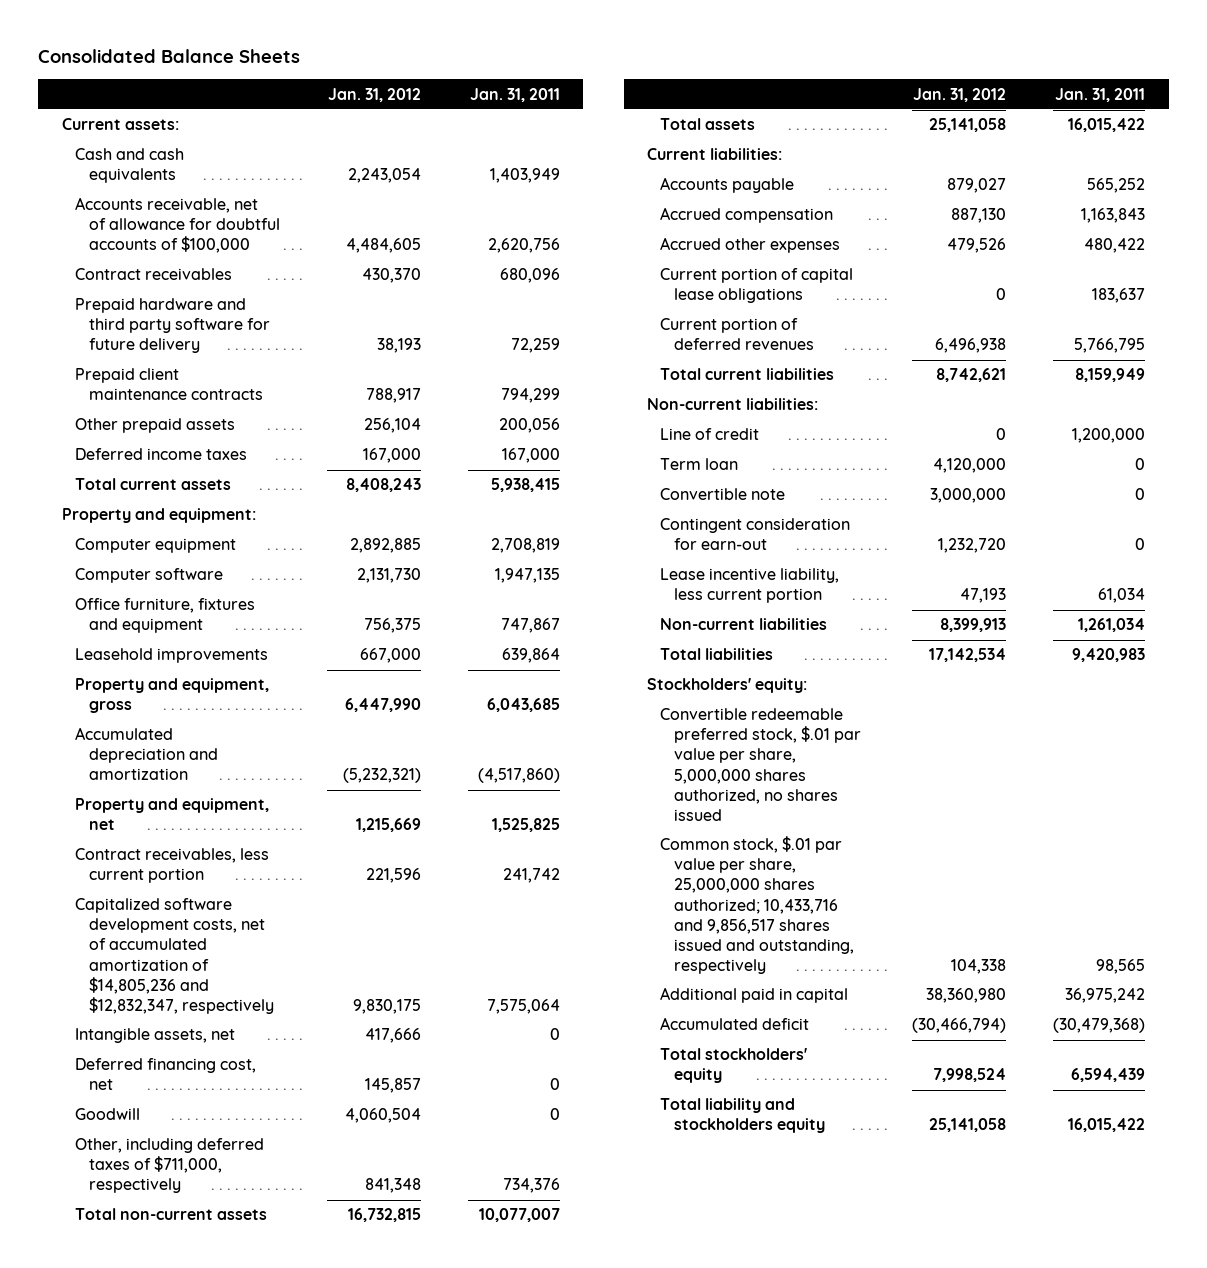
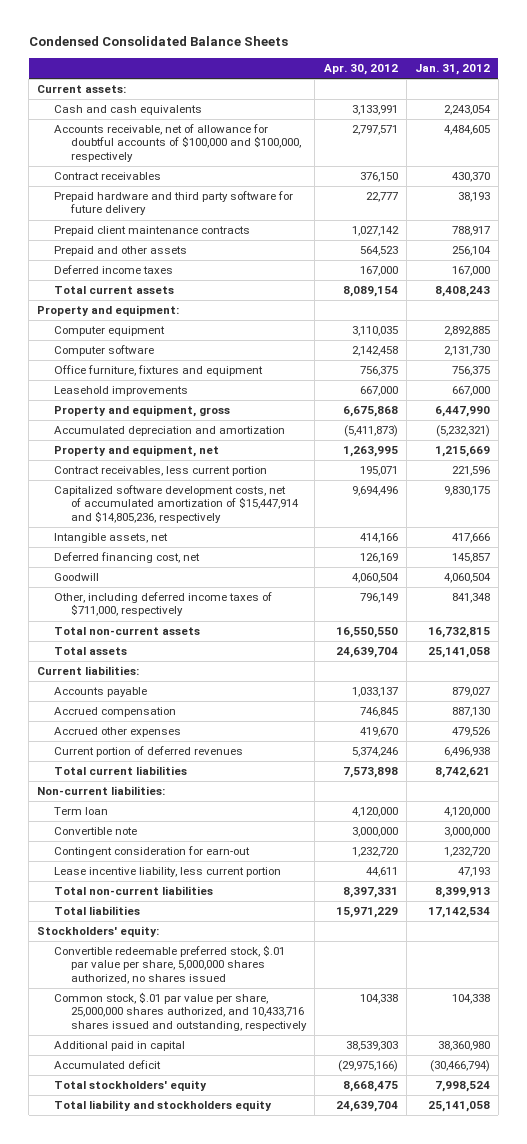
- Consolidated Balance Sheets
+ Condensed Consolidated Balance Sheets
- | Jan. 31, 2012 | Jan. 31, 2011
+ | Apr. 30, 2012 | Jan. 31, 2012
- Accounts receivable, net of allowance for doubtful accounts of $100,000 | 4,484,605 | 2,620,756
+ Accounts receivable, net of allowance for doubtful accounts of $100,000 and $100,000, respectively | 2,797,571 | 4,484,605
- Other prepaid assets | 256,104 | 200,056
+ Prepaid and other assets | 564,523 | 256,104
- Capitalized software development costs, net of accumulated amortization of $14,805,236 and $12,832,347, respectively | 9,830,175 | 7,575,064
+ Capitalized software development costs, net of accumulated amortization of $15,447,914 and $14,805,236, respectively | 9,694,496 | 9,830,175
- Other, including deferred taxes of $711,000, respectively | 841,348 | 734,376
+ Other, including deferred income taxes of $711,000, respectively | 796,149 | 841,348
- Current portion of capital lease obligations | 0 | 183,637
- Line of credit | 0 | 1,200,000
- Non-current liabilities | 8,399,913 | 1,261,034
+ Total non-current liabilities | 8,397,331 | 8,399,913
- Common stock, $.01 par value per share, 25,000,000 shares authorized; 10,433,716 and 9,856,517 shares issued and outstanding, respectively | 104,338 | 98,565
+ Common stock, $.01 par value per share, 25,000,000 shares authorized, and 10,433,716 shares issued and outstanding, respectively | 104,338 | 104,338

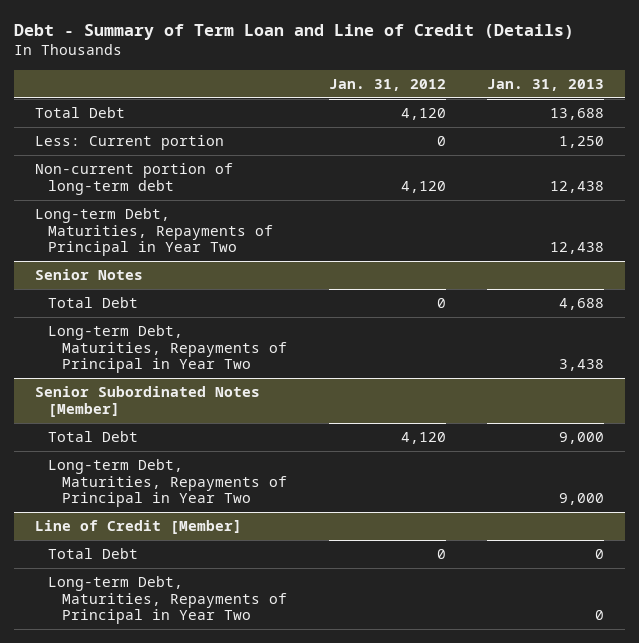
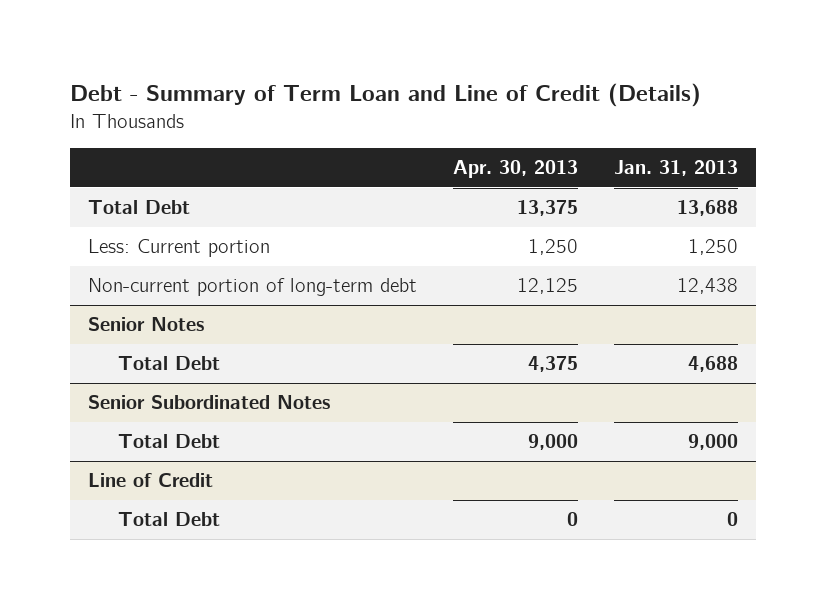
- | Jan. 31, 2012 | Jan. 31, 2013
+ | Apr. 30, 2013 | Jan. 31, 2013
- Long-term Debt, Maturities, Repayments of Principal in Year Two | | 12,438
@ Senior Notes
- Long-term Debt, Maturities, Repayments of Principal in Year Two | | 3,438
- Senior Subordinated Notes [Member]
+ Senior Subordinated Notes
- Long-term Debt, Maturities, Repayments of Principal in Year Two | | 9,000
- Line of Credit [Member]
+ Line of Credit
- Long-term Debt, Maturities, Repayments of Principal in Year Two | | 0

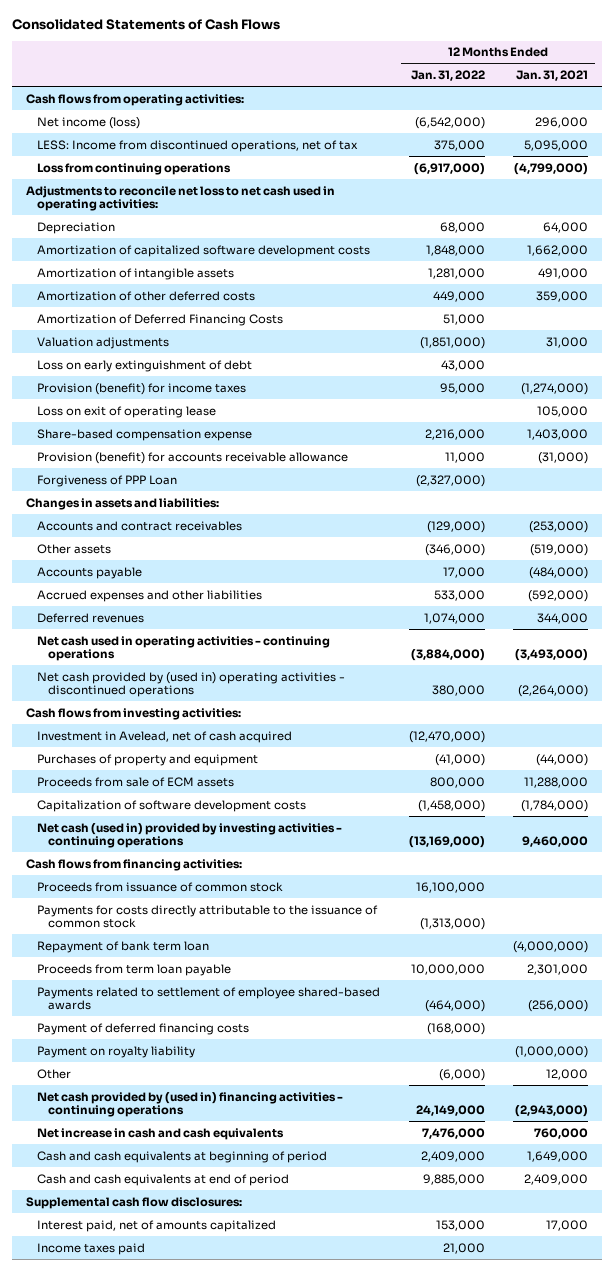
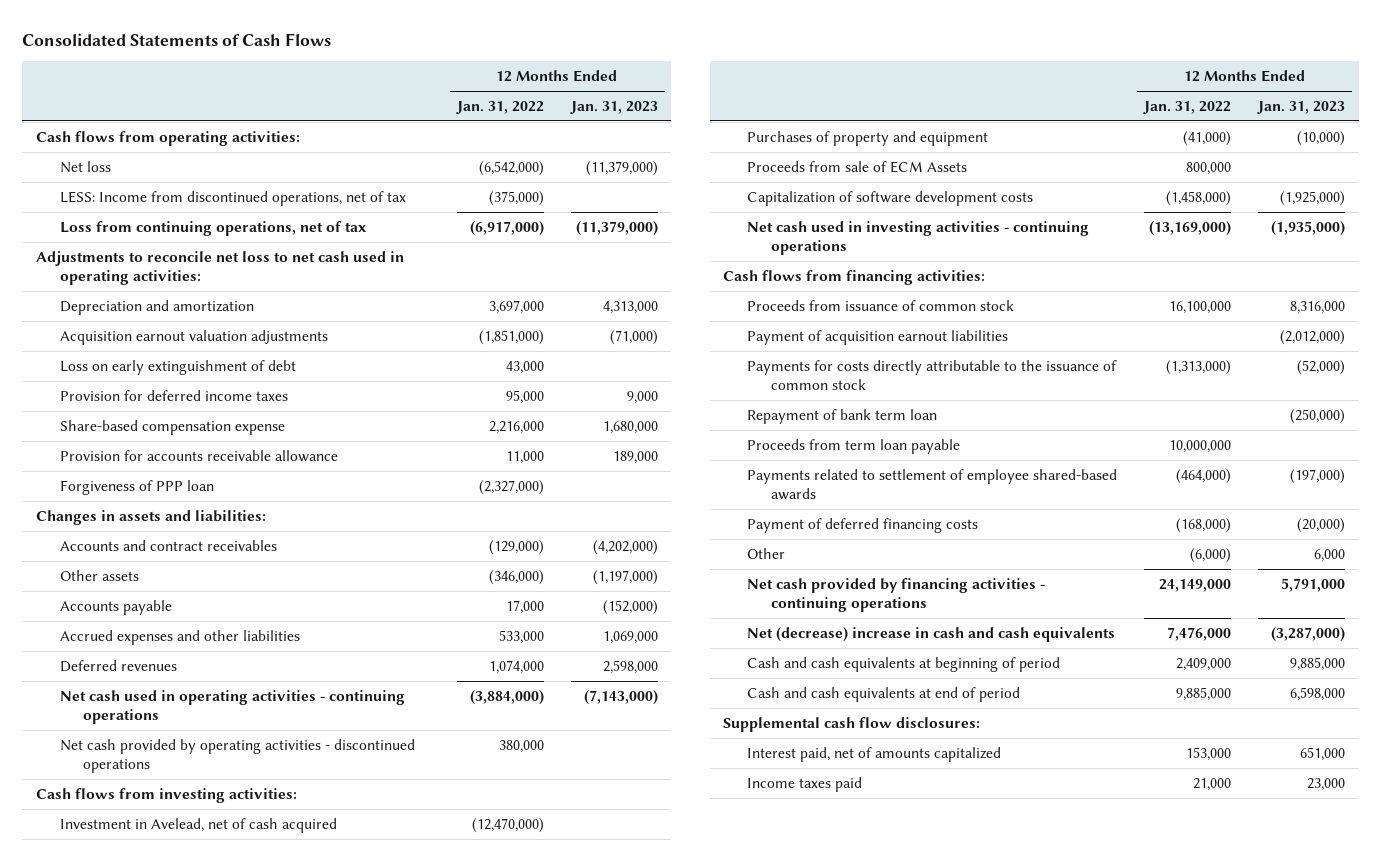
- | 12 Months Ended Jan. 31, 2022 | 12 Months Ended Jan. 31, 2021
+ | 12 Months Ended Jan. 31, 2022 | 12 Months Ended Jan. 31, 2023
- Net income (loss) | (6,542,000) | 296,000
- LESS: Income from discontinued operations, net of tax | 375,000 | 5,095,000
- Loss from continuing operations | (6,917,000) | (4,799,000)
+ Net loss | (6,542,000) | (11,379,000)
+ LESS: Income from discontinued operations, net of tax | (375,000) |
+ Loss from continuing operations, net of tax | (6,917,000) | (11,379,000)
- Depreciation | 68,000 | 64,000
- Amortization of capitalized software development costs | 1,848,000 | 1,662,000
- Amortization of intangible assets | 1,281,000 | 491,000
- Amortization of other deferred costs | 449,000 | 359,000
- Amortization of Deferred Financing Costs | 51,000 |
- Valuation adjustments | (1,851,000) | 31,000
+ Depreciation and amortization | 3,697,000 | 4,313,000
+ Acquisition earnout valuation adjustments | (1,851,000) | (71,000)
- Provision (benefit) for income taxes | 95,000 | (1,274,000)
- Loss on exit of operating lease | | 105,000
+ Provision for deferred income taxes | 95,000 | 9,000
- Provision (benefit) for accounts receivable allowance | 11,000 | (31,000)
- Forgiveness of PPP Loan | (2,327,000) |
+ Provision for accounts receivable allowance | 11,000 | 189,000
+ Forgiveness of PPP loan | (2,327,000) |
- Net cash provided by (used in) operating activities - discontinued operations | 380,000 | (2,264,000)
+ Net cash provided by operating activities - discontinued operations | 380,000 |
- Proceeds from sale of ECM assets | 800,000 | 11,288,000
+ Proceeds from sale of ECM Assets | 800,000 |
- Net cash (used in) provided by investing activities - continuing operations | (13,169,000) | 9,460,000
+ Net cash used in investing activities - continuing operations | (13,169,000) | (1,935,000)
+ Payment of acquisition earnout liabilities | | (2,012,000)
- Payment on royalty liability | | (1,000,000)
- Net cash provided by (used in) financing activities - continuing operations | 24,149,000 | (2,943,000)
- Net increase in cash and cash equivalents | 7,476,000 | 760,000
+ Net cash provided by financing activities - continuing operations | 24,149,000 | 5,791,000
+ Net (decrease) increase in cash and cash equivalents | 7,476,000 | (3,287,000)

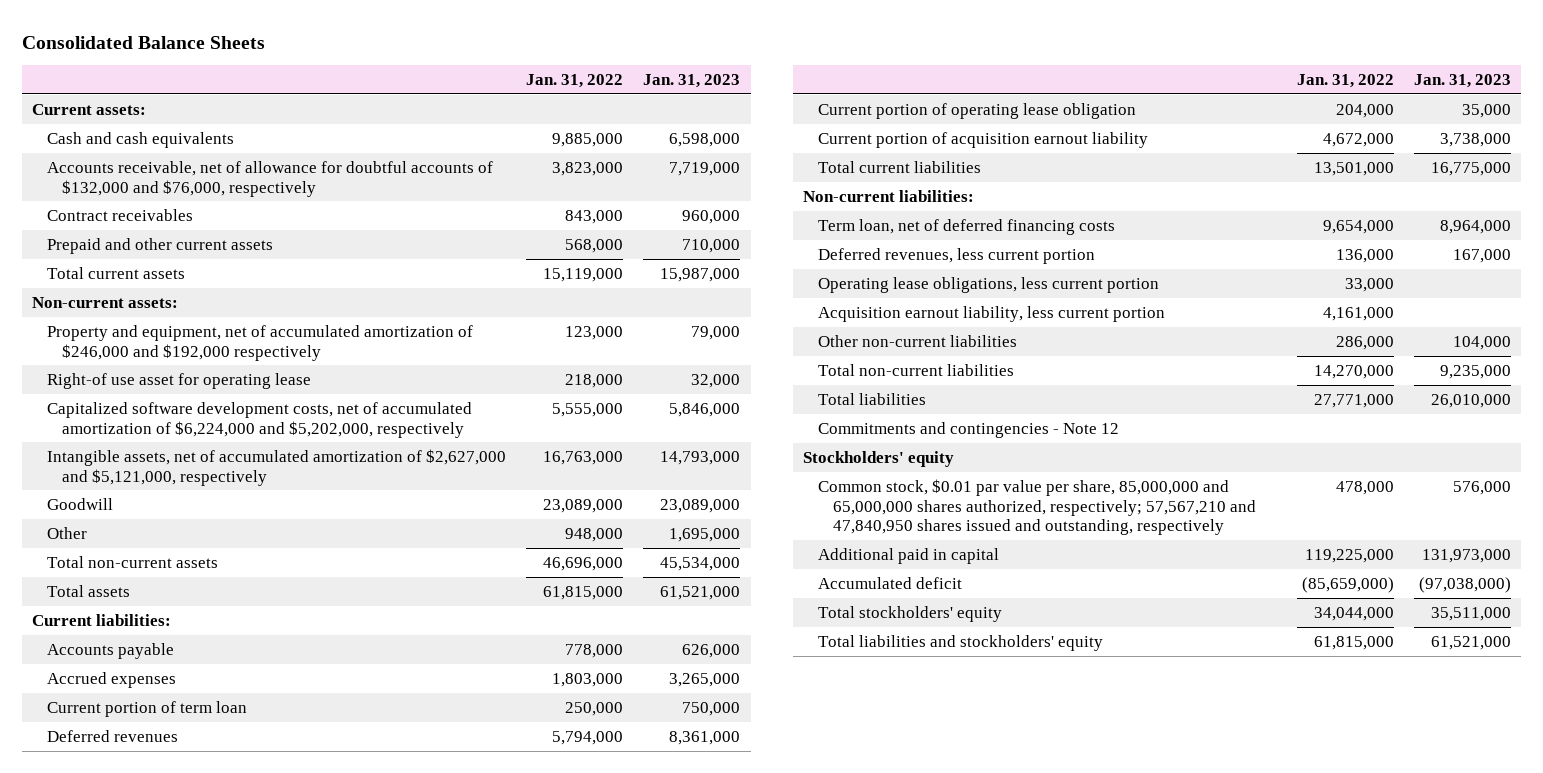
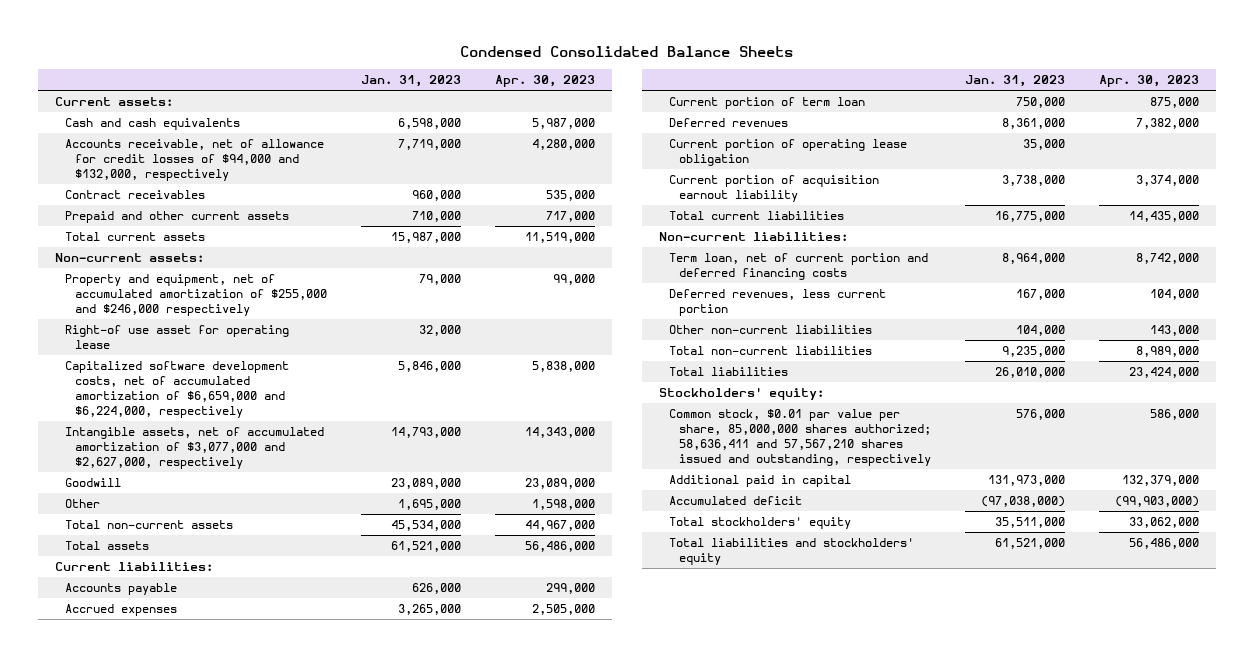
- Consolidated Balance Sheets
+ Condensed Consolidated Balance Sheets
- | Jan. 31, 2022 | Jan. 31, 2023
+ | Jan. 31, 2023 | Apr. 30, 2023
- Accounts receivable, net of allowance for doubtful accounts of $132,000 and $76,000, respectively | 3,823,000 | 7,719,000
+ Accounts receivable, net of allowance for credit losses of $94,000 and $132,000, respectively | 7,719,000 | 4,280,000
- Property and equipment, net of accumulated amortization of $246,000 and $192,000 respectively | 123,000 | 79,000
+ Property and equipment, net of accumulated amortization of $255,000 and $246,000 respectively | 79,000 | 99,000
- Capitalized software development costs, net of accumulated amortization of $6,224,000 and $5,202,000, respectively | 5,555,000 | 5,846,000
- Intangible assets, net of accumulated amortization of $2,627,000 and $5,121,000, respectively | 16,763,000 | 14,793,000
+ Capitalized software development costs, net of accumulated amortization of $6,659,000 and $6,224,000, respectively | 5,846,000 | 5,838,000
+ Intangible assets, net of accumulated amortization of $3,077,000 and $2,627,000, respectively | 14,793,000 | 14,343,000
- Term loan, net of deferred financing costs | 9,654,000 | 8,964,000
+ Term loan, net of current portion and deferred financing costs | 8,964,000 | 8,742,000
- Operating lease obligations, less current portion | 33,000 |
- Acquisition earnout liability, less current portion | 4,161,000 |
- Commitments and contingencies - Note 12
- Stockholders' equity
- Common stock, $0.01 par value per share, 85,000,000 and 65,000,000 shares authorized, respectively; 57,567,210 and 47,840,950 shares issued and outstanding, respectively | 478,000 | 576,000
+ Stockholders' equity:
+ Common stock, $0.01 par value per share, 85,000,000 shares authorized; 58,636,411 and 57,567,210 shares issued and outstanding, respectively | 576,000 | 586,000

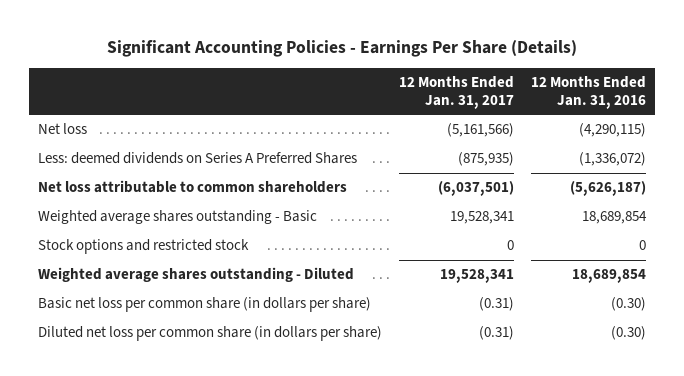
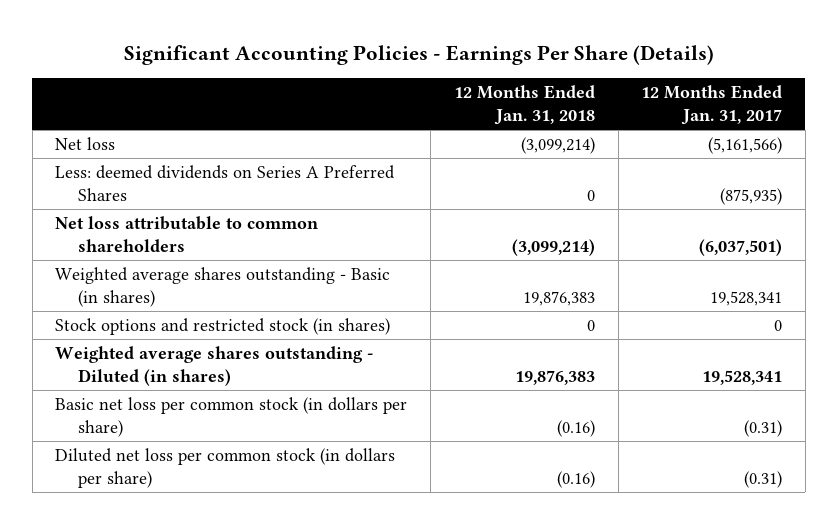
- | 12 Months Ended Jan. 31, 2017 | 12 Months Ended Jan. 31, 2016
+ | 12 Months Ended Jan. 31, 2018 | 12 Months Ended Jan. 31, 2017
- Weighted average shares outstanding - Basic | 19,528,341 | 18,689,854
- Stock options and restricted stock | 0 | 0
- Weighted average shares outstanding - Diluted | 19,528,341 | 18,689,854
- Basic net loss per common share (in dollars per share) | (0.31) | (0.30)
- Diluted net loss per common share (in dollars per share) | (0.31) | (0.30)
+ Weighted average shares outstanding - Basic (in shares) | 19,876,383 | 19,528,341
+ Stock options and restricted stock (in shares) | 0 | 0
+ Weighted average shares outstanding - Diluted (in shares) | 19,876,383 | 19,528,341
+ Basic net loss per common stock (in dollars per share) | (0.16) | (0.31)
+ Diluted net loss per common stock (in dollars per share) | (0.16) | (0.31)

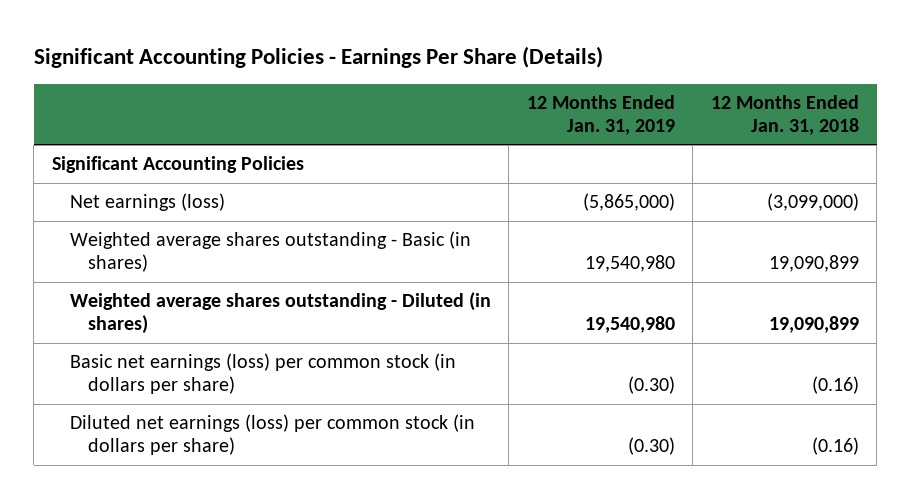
- | 12 Months Ended Jan. 31, 2018 | 12 Months Ended Jan. 31, 2017
+ | 12 Months Ended Jan. 31, 2019 | 12 Months Ended Jan. 31, 2018
- Net loss | (3,099,214) | (5,161,566)
- Less: deemed dividends on Series A Preferred Shares | 0 | (875,935)
- Net loss attributable to common shareholders | (3,099,214) | (6,037,501)
- Weighted average shares outstanding - Basic (in shares) | 19,876,383 | 19,528,341
- Stock options and restricted stock (in shares) | 0 | 0
- Weighted average shares outstanding - Diluted (in shares) | 19,876,383 | 19,528,341
- Basic net loss per common stock (in dollars per share) | (0.16) | (0.31)
- Diluted net loss per common stock (in dollars per share) | (0.16) | (0.31)
+ Significant Accounting Policies
+ Net earnings (loss) | (5,865,000) | (3,099,000)
+ Weighted average shares outstanding - Basic (in shares) | 19,540,980 | 19,090,899
+ Weighted average shares outstanding - Diluted (in shares) | 19,540,980 | 19,090,899
+ Basic net earnings (loss) per common stock (in dollars per share) | (0.30) | (0.16)
+ Diluted net earnings (loss) per common stock (in dollars per share) | (0.30) | (0.16)

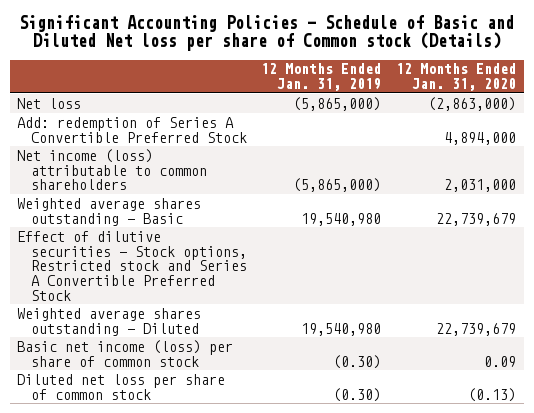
- Significant Accounting Policies - Earnings Per Share (Details)
+ Significant Accounting Policies - Schedule of Basic and Diluted Net loss per share of Common stock (Details)
- | 12 Months Ended Jan. 31, 2019 | 12 Months Ended Jan. 31, 2018
+ | 12 Months Ended Jan. 31, 2019 | 12 Months Ended Jan. 31, 2020
- Significant Accounting Policies
- Net earnings (loss) | (5,865,000) | (3,099,000)
- Weighted average shares outstanding - Basic (in shares) | 19,540,980 | 19,090,899
- Weighted average shares outstanding - Diluted (in shares) | 19,540,980 | 19,090,899
- Basic net earnings (loss) per common stock (in dollars per share) | (0.30) | (0.16)
- Diluted net earnings (loss) per common stock (in dollars per share) | (0.30) | (0.16)
+ Net loss | (5,865,000) | (2,863,000)
+ Add: redemption of Series A Convertible Preferred Stock | | 4,894,000
+ Net income (loss) attributable to common shareholders | (5,865,000) | 2,031,000
+ Weighted average shares outstanding - Basic | 19,540,980 | 22,739,679
+ Effect of dilutive securities - Stock options, Restricted stock and Series A Convertible Preferred Stock
+ Weighted average shares outstanding - Diluted | 19,540,980 | 22,739,679
+ Basic net income (loss) per share of common stock | (0.30) | 0.09
+ Diluted net loss per share of common stock | (0.30) | (0.13)

